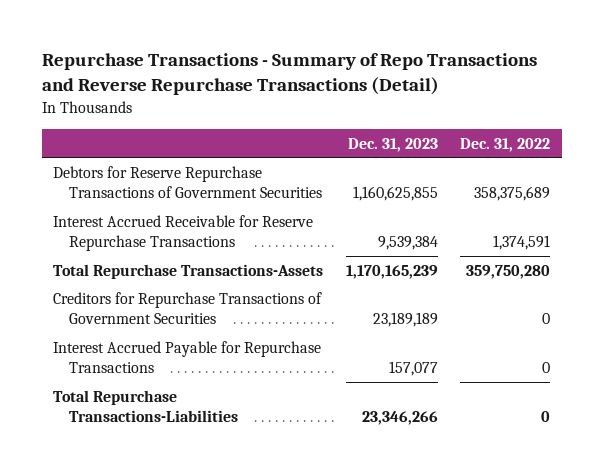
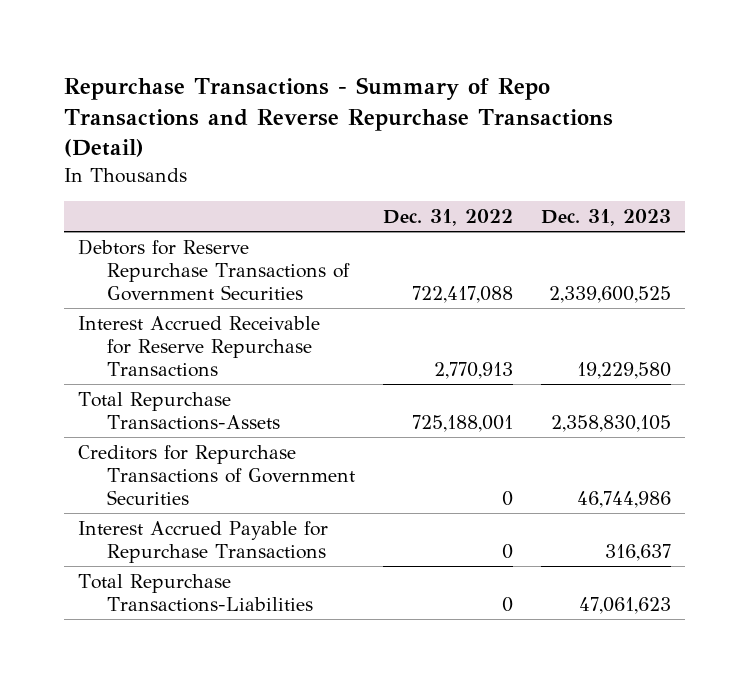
- | Dec. 31, 2023 | Dec. 31, 2022
+ | Dec. 31, 2022 | Dec. 31, 2023
- Debtors for Reserve Repurchase Transactions of Government Securities | 1,160,625,855 | 358,375,689
- Interest Accrued Receivable for Reserve Repurchase Transactions | 9,539,384 | 1,374,591
- Total Repurchase Transactions-Assets | 1,170,165,239 | 359,750,280
- Creditors for Repurchase Transactions of Government Securities | 23,189,189 | 0
- Interest Accrued Payable for Repurchase Transactions | 157,077 | 0
- Total Repurchase Transactions-Liabilities | 23,346,266 | 0
+ Debtors for Reserve Repurchase Transactions of Government Securities | 722,417,088 | 2,339,600,525
+ Interest Accrued Receivable for Reserve Repurchase Transactions | 2,770,913 | 19,229,580
+ Total Repurchase Transactions-Assets | 725,188,001 | 2,358,830,105
+ Creditors for Repurchase Transactions of Government Securities | 0 | 46,744,986
+ Interest Accrued Payable for Repurchase Transactions | 0 | 316,637
+ Total Repurchase Transactions-Liabilities | 0 | 47,061,623

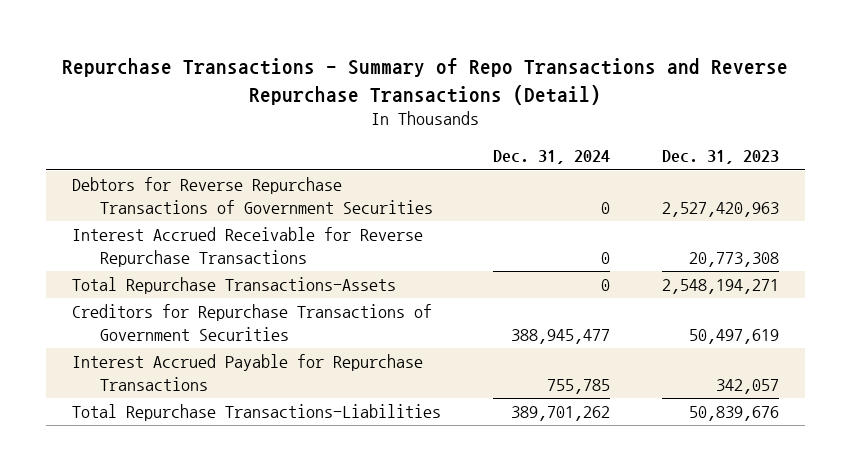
- | Dec. 31, 2022 | Dec. 31, 2023
+ | Dec. 31, 2024 | Dec. 31, 2023
- Debtors for Reserve Repurchase Transactions of Government Securities | 722,417,088 | 2,339,600,525
- Interest Accrued Receivable for Reserve Repurchase Transactions | 2,770,913 | 19,229,580
- Total Repurchase Transactions-Assets | 725,188,001 | 2,358,830,105
- Creditors for Repurchase Transactions of Government Securities | 0 | 46,744,986
- Interest Accrued Payable for Repurchase Transactions | 0 | 316,637
- Total Repurchase Transactions-Liabilities | 0 | 47,061,623
+ Debtors for Reverse Repurchase Transactions of Government Securities | 0 | 2,527,420,963
+ Interest Accrued Receivable for Reverse Repurchase Transactions | 0 | 20,773,308
+ Total Repurchase Transactions-Assets | 0 | 2,548,194,271
+ Creditors for Repurchase Transactions of Government Securities | 388,945,477 | 50,497,619
+ Interest Accrued Payable for Repurchase Transactions | 755,785 | 342,057
+ Total Repurchase Transactions-Liabilities | 389,701,262 | 50,839,676

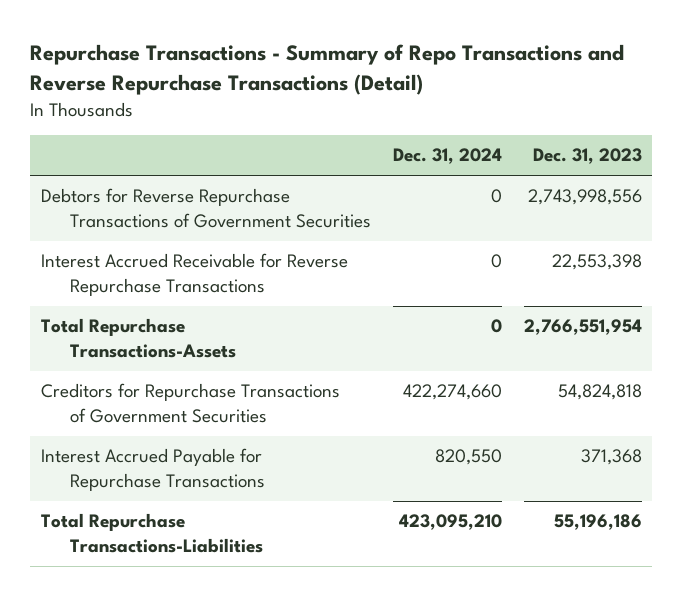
- Debtors for Reverse Repurchase Transactions of Government Securities | 0 | 2,527,420,963
- Interest Accrued Receivable for Reverse Repurchase Transactions | 0 | 20,773,308
- Total Repurchase Transactions-Assets | 0 | 2,548,194,271
- Creditors for Repurchase Transactions of Government Securities | 388,945,477 | 50,497,619
- Interest Accrued Payable for Repurchase Transactions | 755,785 | 342,057
- Total Repurchase Transactions-Liabilities | 389,701,262 | 50,839,676
+ Debtors for Reverse Repurchase Transactions of Government Securities | 0 | 2,743,998,556
+ Interest Accrued Receivable for Reverse Repurchase Transactions | 0 | 22,553,398
+ Total Repurchase Transactions-Assets | 0 | 2,766,551,954
+ Creditors for Repurchase Transactions of Government Securities | 422,274,660 | 54,824,818
+ Interest Accrued Payable for Repurchase Transactions | 820,550 | 371,368
+ Total Repurchase Transactions-Liabilities | 423,095,210 | 55,196,186

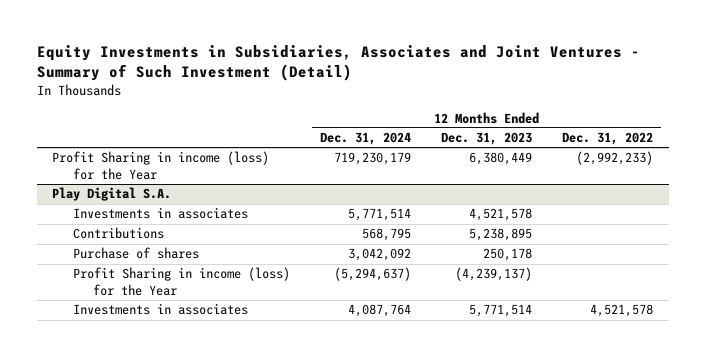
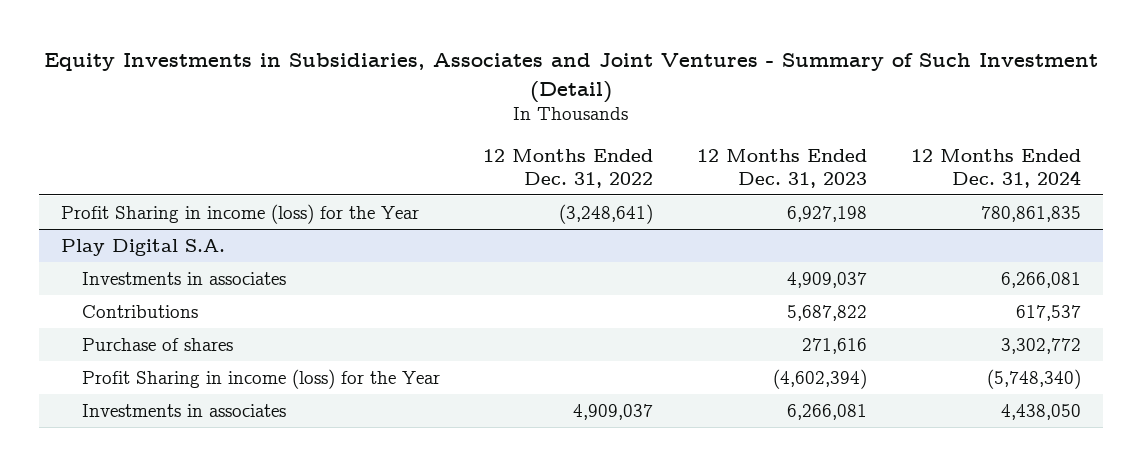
- | 12 Months Ended Dec. 31, 2024 | 12 Months Ended Dec. 31, 2023 | 12 Months Ended Dec. 31, 2022
+ | 12 Months Ended Dec. 31, 2022 | 12 Months Ended Dec. 31, 2023 | 12 Months Ended Dec. 31, 2024
- Profit Sharing in income (loss) for the Year | 719,230,179 | 6,380,449 | (2,992,233)
+ Profit Sharing in income (loss) for the Year | (3,248,641) | 6,927,198 | 780,861,835
@ Play Digital S.A.
- Investments in associates | 5,771,514 | 4,521,578 |
- Contributions | 568,795 | 5,238,895 |
- Purchase of shares | 3,042,092 | 250,178 |
- Profit Sharing in income (loss) for the Year | (5,294,637) | (4,239,137) |
- Investments in associates | 4,087,764 | 5,771,514 | 4,521,578
+ Investments in associates | | 4,909,037 | 6,266,081
+ Contributions | | 5,687,822 | 617,537
+ Purchase of shares | | 271,616 | 3,302,772
+ Profit Sharing in income (loss) for the Year | | (4,602,394) | (5,748,340)
+ Investments in associates | 4,909,037 | 6,266,081 | 4,438,050

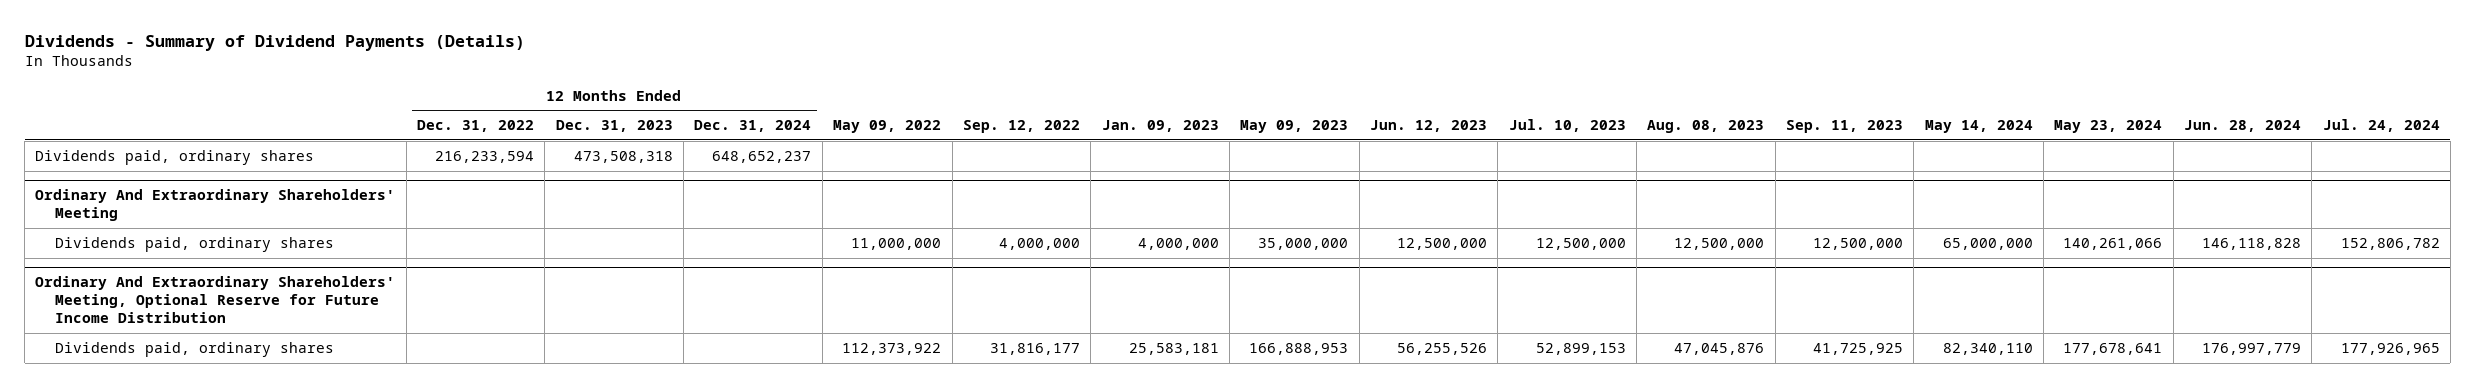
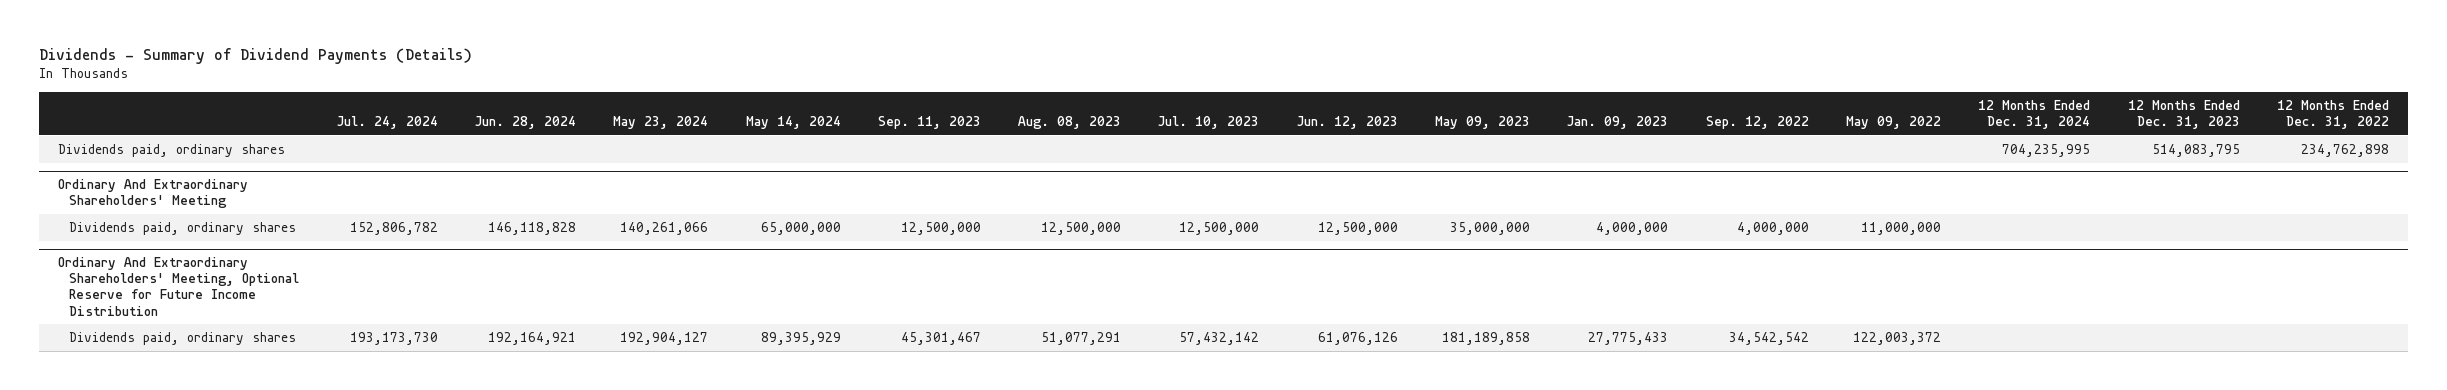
- | 12 Months Ended Dec. 31, 2022 | 12 Months Ended Dec. 31, 2023 | 12 Months Ended Dec. 31, 2024 | May 09, 2022 | Sep. 12, 2022 | Jan. 09, 2023 | May 09, 2023 | Jun. 12, 2023 | Jul. 10, 2023 | Aug. 08, 2023 | Sep. 11, 2023 | May 14, 2024 | May 23, 2024 | Jun. 28, 2024 | Jul. 24, 2024
+ | Jul. 24, 2024 | Jun. 28, 2024 | May 23, 2024 | May 14, 2024 | Sep. 11, 2023 | Aug. 08, 2023 | Jul. 10, 2023 | Jun. 12, 2023 | May 09, 2023 | Jan. 09, 2023 | Sep. 12, 2022 | May 09, 2022 | 12 Months Ended Dec. 31, 2024 | 12 Months Ended Dec. 31, 2023 | 12 Months Ended Dec. 31, 2022
- Dividends paid, ordinary shares | 216,233,594 | 473,508,318 | 648,652,237 | | | | | | | | | | | |
+ Dividends paid, ordinary shares | | | | | | | | | | | | | 704,235,995 | 514,083,795 | 234,762,898
@ Ordinary And Extraordinary Shareholders' Meeting, Optional Reserve for Future Income Distribution
- Dividends paid, ordinary shares | | | | 112,373,922 | 31,816,177 | 25,583,181 | 166,888,953 | 56,255,526 | 52,899,153 | 47,045,876 | 41,725,925 | 82,340,110 | 177,678,641 | 176,997,779 | 177,926,965
+ Dividends paid, ordinary shares | 193,173,730 | 192,164,921 | 192,904,127 | 89,395,929 | 45,301,467 | 51,077,291 | 57,432,142 | 61,076,126 | 181,189,858 | 27,775,433 | 34,542,542 | 122,003,372 | | |

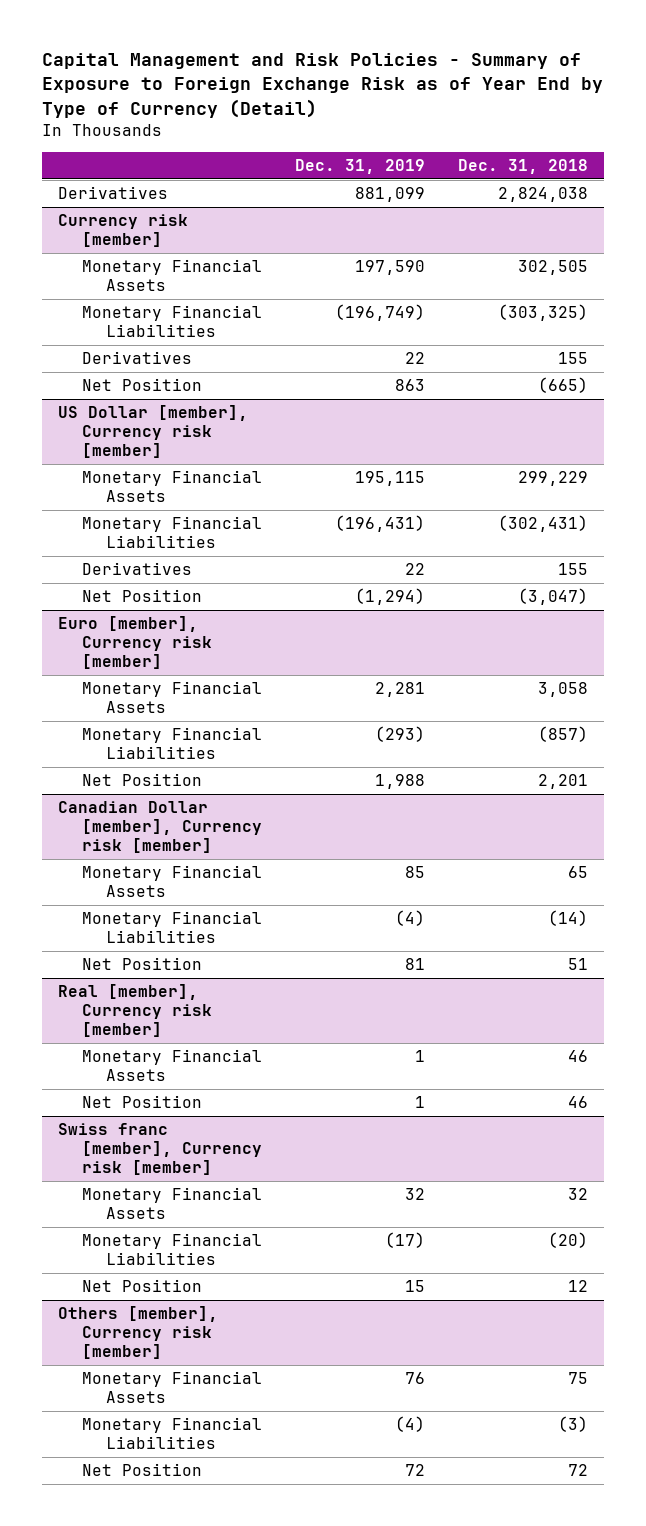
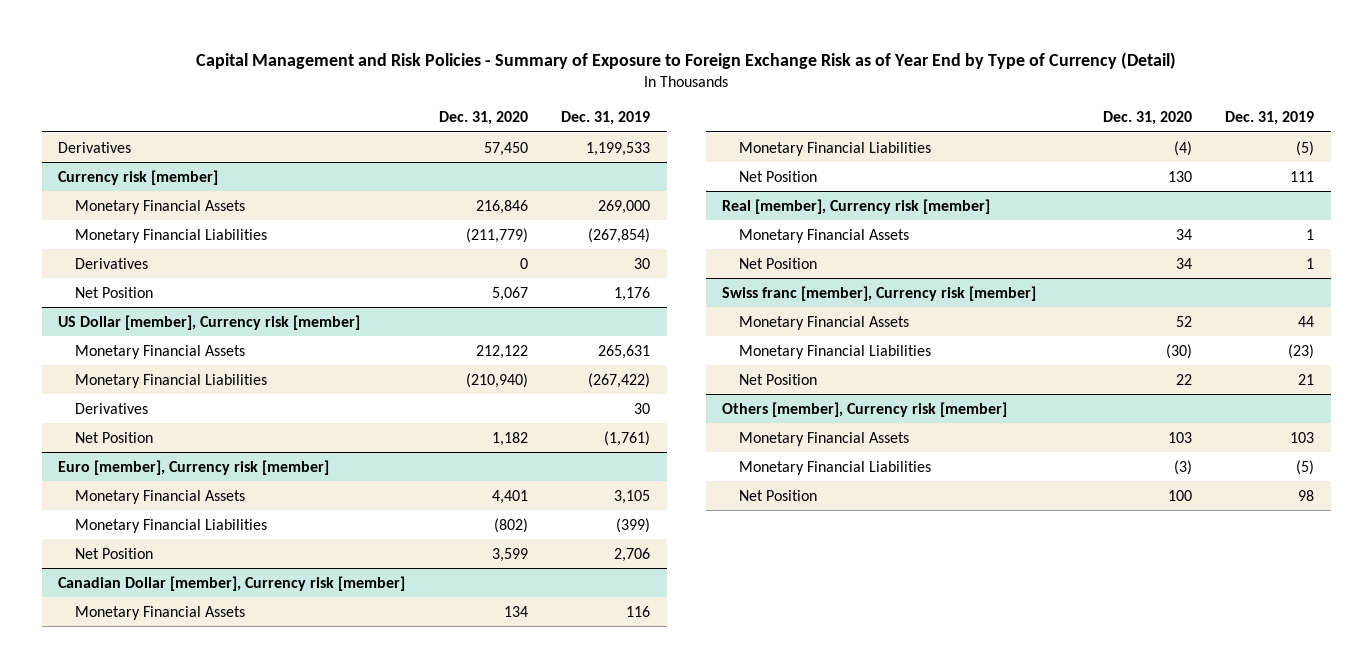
- | Dec. 31, 2019 | Dec. 31, 2018
+ | Dec. 31, 2020 | Dec. 31, 2019
- Derivatives | 881,099 | 2,824,038
+ Derivatives | 57,450 | 1,199,533
@ Currency risk [member]
- Monetary Financial Assets | 197,590 | 302,505
- Monetary Financial Liabilities | (196,749) | (303,325)
- Derivatives | 22 | 155
- Net Position | 863 | (665)
+ Monetary Financial Assets | 216,846 | 269,000
+ Monetary Financial Liabilities | (211,779) | (267,854)
+ Derivatives | 0 | 30
+ Net Position | 5,067 | 1,176
@ US Dollar [member], Currency risk [member]
- Monetary Financial Assets | 195,115 | 299,229
- Monetary Financial Liabilities | (196,431) | (302,431)
- Derivatives | 22 | 155
- Net Position | (1,294) | (3,047)
+ Monetary Financial Assets | 212,122 | 265,631
+ Monetary Financial Liabilities | (210,940) | (267,422)
+ Derivatives | | 30
+ Net Position | 1,182 | (1,761)
@ Euro [member], Currency risk [member]
- Monetary Financial Assets | 2,281 | 3,058
- Monetary Financial Liabilities | (293) | (857)
- Net Position | 1,988 | 2,201
+ Monetary Financial Assets | 4,401 | 3,105
+ Monetary Financial Liabilities | (802) | (399)
+ Net Position | 3,599 | 2,706
@ Canadian Dollar [member], Currency risk [member]
- Monetary Financial Assets | 85 | 65
- Monetary Financial Liabilities | (4) | (14)
- Net Position | 81 | 51
+ Monetary Financial Assets | 134 | 116
+ Monetary Financial Liabilities | (4) | (5)
+ Net Position | 130 | 111
@ Swiss franc [member], Currency risk [member]
- Monetary Financial Assets | 32 | 32
- Monetary Financial Liabilities | (17) | (20)
- Net Position | 15 | 12
+ Monetary Financial Assets | 52 | 44
+ Monetary Financial Liabilities | (30) | (23)
+ Net Position | 22 | 21
@ Others [member], Currency risk [member]
- Monetary Financial Assets | 76 | 75
- Monetary Financial Liabilities | (4) | (3)
- Net Position | 72 | 72
+ Monetary Financial Assets | 103 | 103
+ Monetary Financial Liabilities | (3) | (5)
+ Net Position | 100 | 98

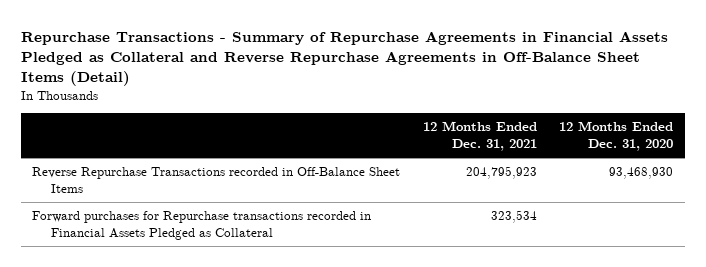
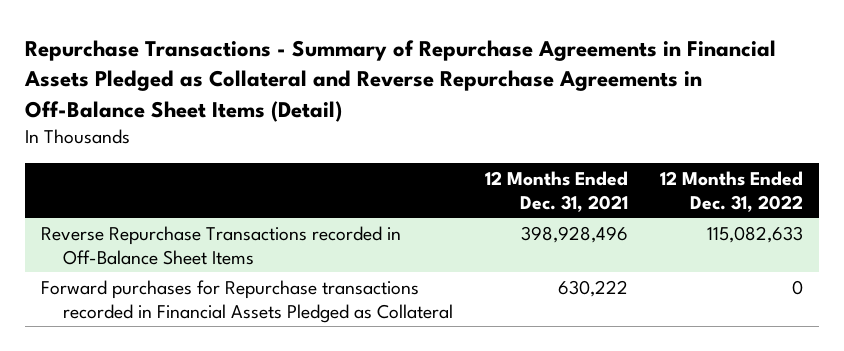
- | 12 Months Ended Dec. 31, 2021 | 12 Months Ended Dec. 31, 2020
+ | 12 Months Ended Dec. 31, 2021 | 12 Months Ended Dec. 31, 2022
- Reverse Repurchase Transactions recorded in Off-Balance Sheet Items | 204,795,923 | 93,468,930
- Forward purchases for Repurchase transactions recorded in Financial Assets Pledged as Collateral | 323,534 |
+ Reverse Repurchase Transactions recorded in Off-Balance Sheet Items | 398,928,496 | 115,082,633
+ Forward purchases for Repurchase transactions recorded in Financial Assets Pledged as Collateral | 630,222 | 0

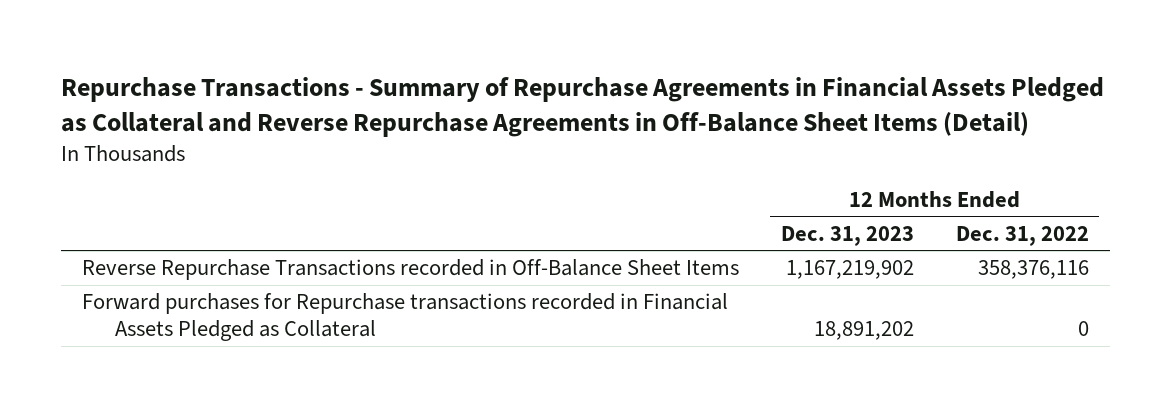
- | 12 Months Ended Dec. 31, 2021 | 12 Months Ended Dec. 31, 2022
+ | 12 Months Ended Dec. 31, 2023 | 12 Months Ended Dec. 31, 2022
- Reverse Repurchase Transactions recorded in Off-Balance Sheet Items | 398,928,496 | 115,082,633
+ Reverse Repurchase Transactions recorded in Off-Balance Sheet Items | 1,167,219,902 | 358,376,116

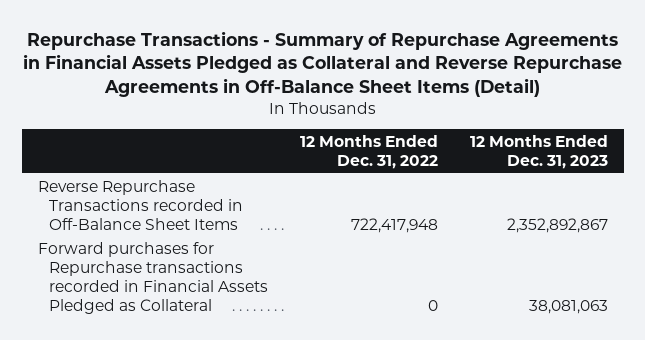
- | 12 Months Ended Dec. 31, 2023 | 12 Months Ended Dec. 31, 2022
+ | 12 Months Ended Dec. 31, 2022 | 12 Months Ended Dec. 31, 2023
- Reverse Repurchase Transactions recorded in Off-Balance Sheet Items | 1,167,219,902 | 358,376,116
- Forward purchases for Repurchase transactions recorded in Financial Assets Pledged as Collateral | 18,891,202 | 0
+ Reverse Repurchase Transactions recorded in Off-Balance Sheet Items | 722,417,948 | 2,352,892,867
+ Forward purchases for Repurchase transactions recorded in Financial Assets Pledged as Collateral | 0 | 38,081,063

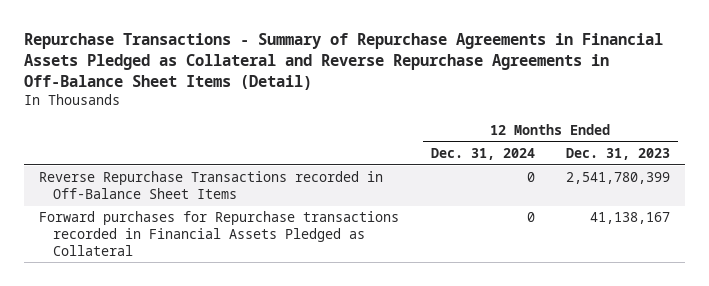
- | 12 Months Ended Dec. 31, 2022 | 12 Months Ended Dec. 31, 2023
+ | 12 Months Ended Dec. 31, 2024 | 12 Months Ended Dec. 31, 2023
- Reverse Repurchase Transactions recorded in Off-Balance Sheet Items | 722,417,948 | 2,352,892,867
- Forward purchases for Repurchase transactions recorded in Financial Assets Pledged as Collateral | 0 | 38,081,063
+ Reverse Repurchase Transactions recorded in Off-Balance Sheet Items | 0 | 2,541,780,399
+ Forward purchases for Repurchase transactions recorded in Financial Assets Pledged as Collateral | 0 | 41,138,167

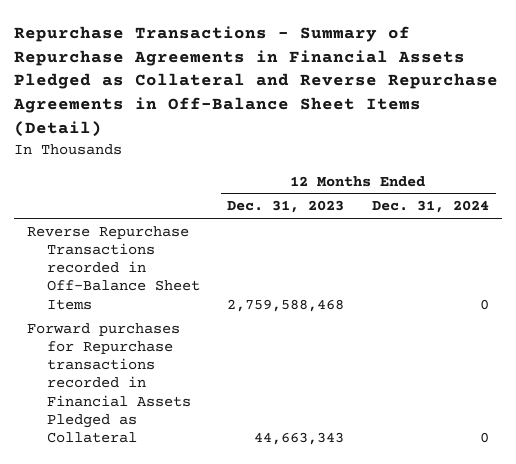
- | 12 Months Ended Dec. 31, 2024 | 12 Months Ended Dec. 31, 2023
+ | 12 Months Ended Dec. 31, 2023 | 12 Months Ended Dec. 31, 2024
- Reverse Repurchase Transactions recorded in Off-Balance Sheet Items | 0 | 2,541,780,399
- Forward purchases for Repurchase transactions recorded in Financial Assets Pledged as Collateral | 0 | 41,138,167
+ Reverse Repurchase Transactions recorded in Off-Balance Sheet Items | 2,759,588,468 | 0
+ Forward purchases for Repurchase transactions recorded in Financial Assets Pledged as Collateral | 44,663,343 | 0

